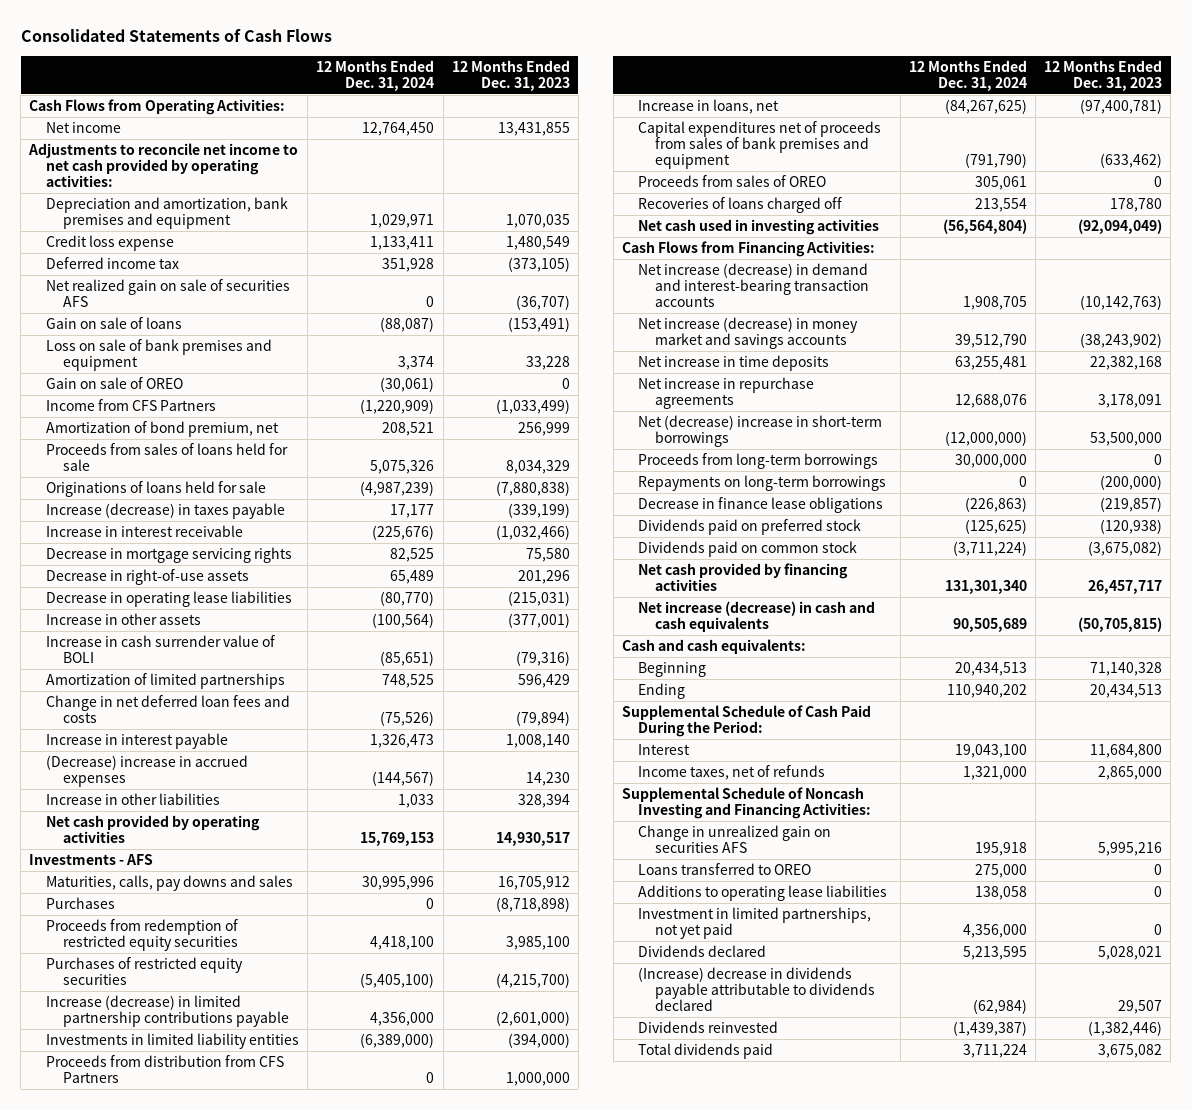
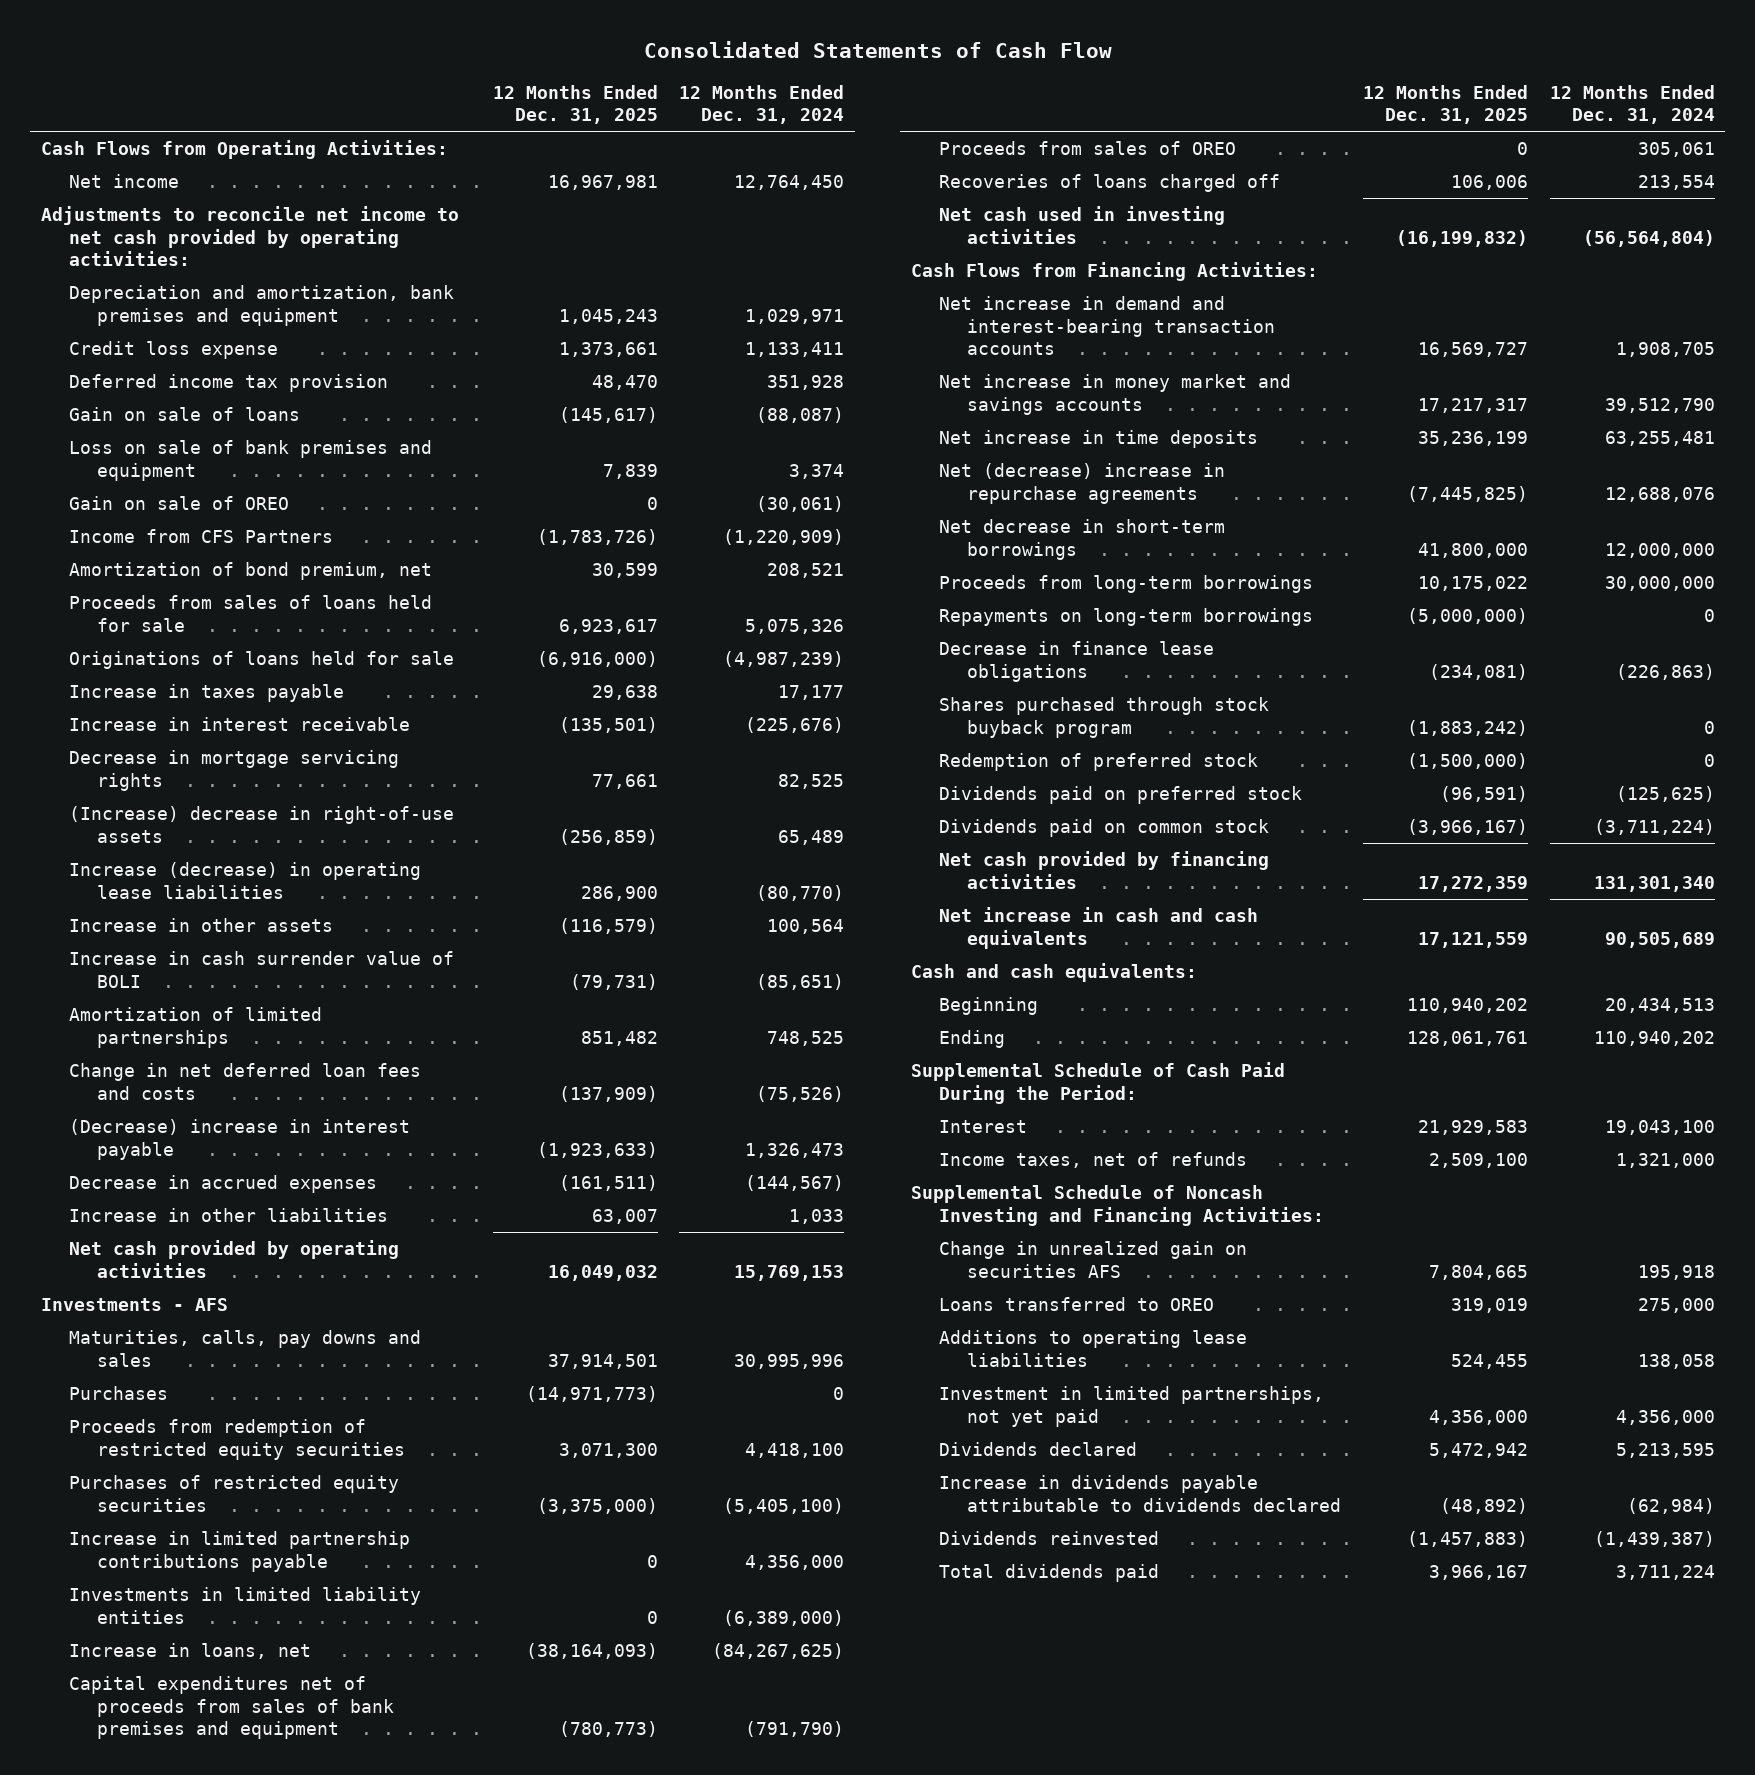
- Consolidated Statements of Cash Flows
+ Consolidated Statements of Cash Flow
- | 12 Months Ended Dec. 31, 2024 | 12 Months Ended Dec. 31, 2023
+ | 12 Months Ended Dec. 31, 2025 | 12 Months Ended Dec. 31, 2024
- Deferred income tax | 351,928 | (373,105)
- Net realized gain on sale of securities AFS | 0 | (36,707)
+ Deferred income tax provision | 48,470 | 351,928
- Increase (decrease) in taxes payable | 17,177 | (339,199)
+ Increase in taxes payable | 29,638 | 17,177
- Decrease in right-of-use assets | 65,489 | 201,296
- Decrease in operating lease liabilities | (80,770) | (215,031)
- Increase in other assets | (100,564) | (377,001)
+ (Increase) decrease in right-of-use assets | (256,859) | 65,489
+ Increase (decrease) in operating lease liabilities | 286,900 | (80,770)
+ Increase in other assets | (116,579) | 100,564
- Increase in interest payable | 1,326,473 | 1,008,140
- (Decrease) increase in accrued expenses | (144,567) | 14,230
+ (Decrease) increase in interest payable | (1,923,633) | 1,326,473
+ Decrease in accrued expenses | (161,511) | (144,567)
- Increase (decrease) in limited partnership contributions payable | 4,356,000 | (2,601,000)
+ Increase in limited partnership contributions payable | 0 | 4,356,000
- Proceeds from distribution from CFS Partners | 0 | 1,000,000
- Net increase (decrease) in demand and interest-bearing transaction accounts | 1,908,705 | (10,142,763)
- Net increase (decrease) in money market and savings accounts | 39,512,790 | (38,243,902)
+ Net increase in demand and interest-bearing transaction accounts | 16,569,727 | 1,908,705
+ Net increase in money market and savings accounts | 17,217,317 | 39,512,790
- Net increase in repurchase agreements | 12,688,076 | 3,178,091
- Net (decrease) increase in short-term borrowings | (12,000,000) | 53,500,000
+ Net (decrease) increase in repurchase agreements | (7,445,825) | 12,688,076
+ Net decrease in short-term borrowings | 41,800,000 | 12,000,000
+ Shares purchased through stock buyback program | (1,883,242) | 0
+ Redemption of preferred stock | (1,500,000) | 0
- Net increase (decrease) in cash and cash equivalents | 90,505,689 | (50,705,815)
+ Net increase in cash and cash equivalents | 17,121,559 | 90,505,689
- (Increase) decrease in dividends payable attributable to dividends declared | (62,984) | 29,507
+ Increase in dividends payable attributable to dividends declared | (48,892) | (62,984)

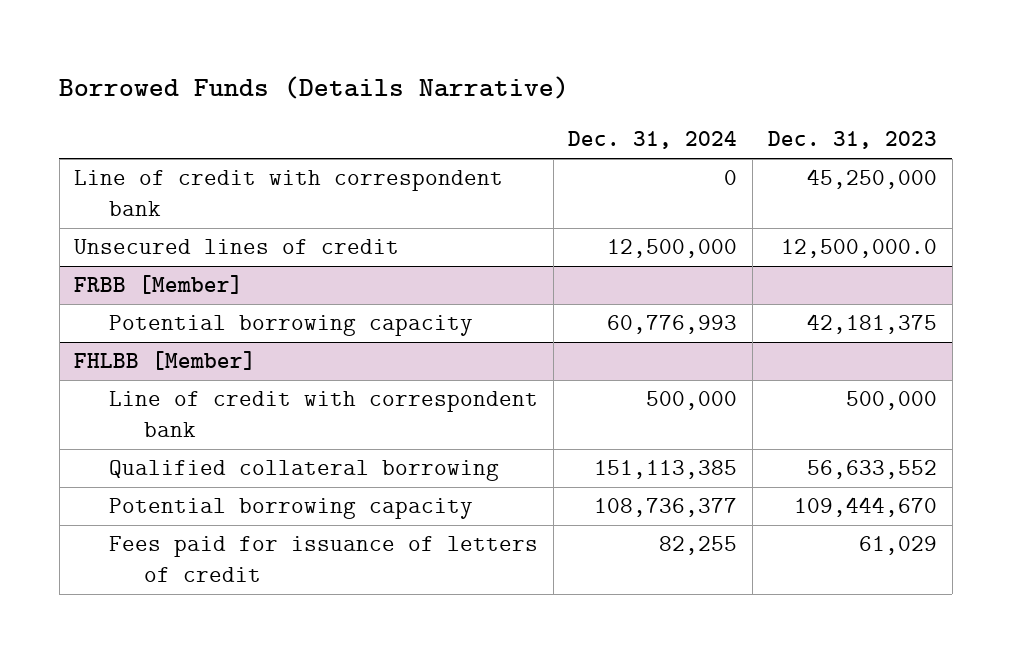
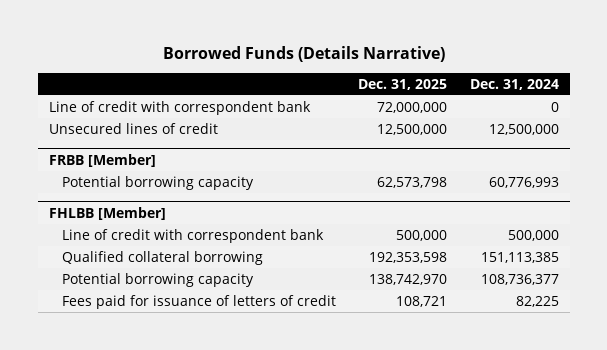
- | Dec. 31, 2024 | Dec. 31, 2023
+ | Dec. 31, 2025 | Dec. 31, 2024
@ FHLBB [Member]
- Fees paid for issuance of letters of credit | 82,255 | 61,029
+ Fees paid for issuance of letters of credit | 108,721 | 82,225

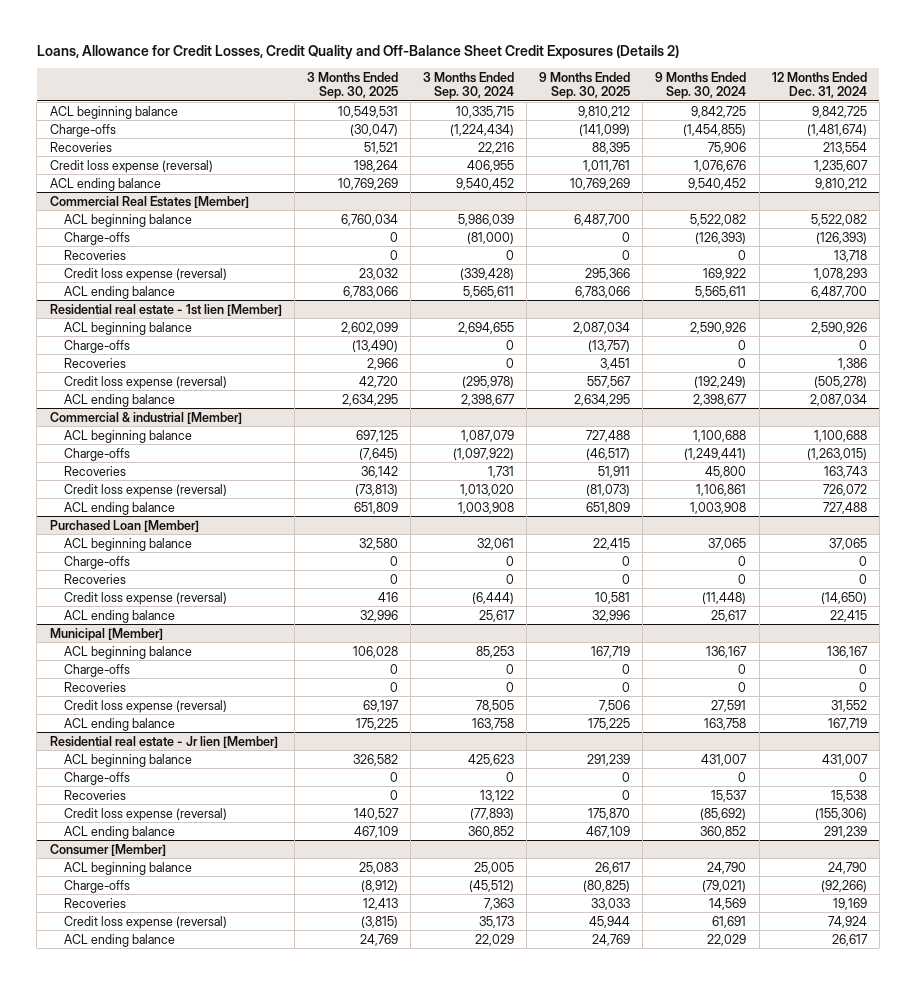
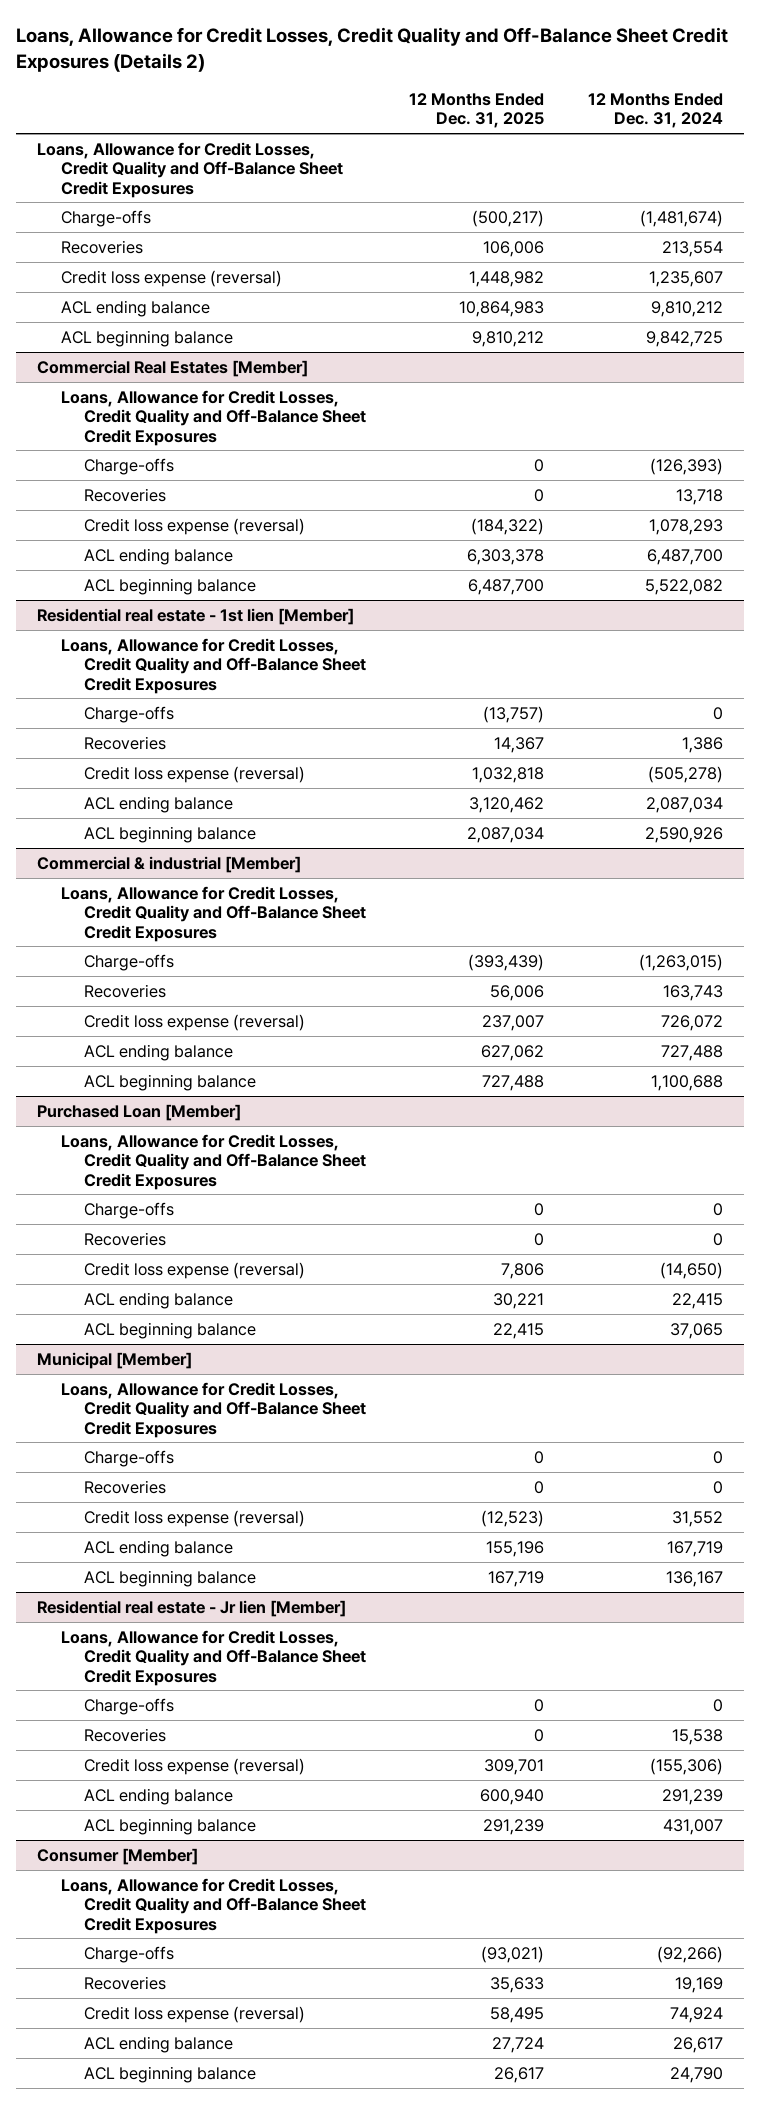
- | 3 Months Ended Sep. 30, 2025 | 3 Months Ended Sep. 30, 2024 | 9 Months Ended Sep. 30, 2025 | 9 Months Ended Sep. 30, 2024 | 12 Months Ended Dec. 31, 2024
+ | 12 Months Ended Dec. 31, 2025 | 12 Months Ended Dec. 31, 2024
+ Loans, Allowance for Credit Losses, Credit Quality and Off-Balance Sheet Credit Exposures
moved down: ACL beginning balance | 9,810,212 | 9,842,725
@ Commercial Real Estates [Member]
+ Loans, Allowance for Credit Losses, Credit Quality and Off-Balance Sheet Credit Exposures
moved down: ACL beginning balance | 6,487,700 | 5,522,082
@ Residential real estate - 1st lien [Member]
+ Loans, Allowance for Credit Losses, Credit Quality and Off-Balance Sheet Credit Exposures
moved down: ACL beginning balance | 2,087,034 | 2,590,926
@ Commercial & industrial [Member]
+ Loans, Allowance for Credit Losses, Credit Quality and Off-Balance Sheet Credit Exposures
moved down: ACL beginning balance | 727,488 | 1,100,688
@ Purchased Loan [Member]
+ Loans, Allowance for Credit Losses, Credit Quality and Off-Balance Sheet Credit Exposures
moved down: ACL beginning balance | 22,415 | 37,065
@ Municipal [Member]
+ Loans, Allowance for Credit Losses, Credit Quality and Off-Balance Sheet Credit Exposures
moved down: ACL beginning balance | 167,719 | 136,167
@ Residential real estate - Jr lien [Member]
+ Loans, Allowance for Credit Losses, Credit Quality and Off-Balance Sheet Credit Exposures
moved down: ACL beginning balance | 291,239 | 431,007
@ Consumer [Member]
+ Loans, Allowance for Credit Losses, Credit Quality and Off-Balance Sheet Credit Exposures
moved down: ACL beginning balance | 26,617 | 24,790

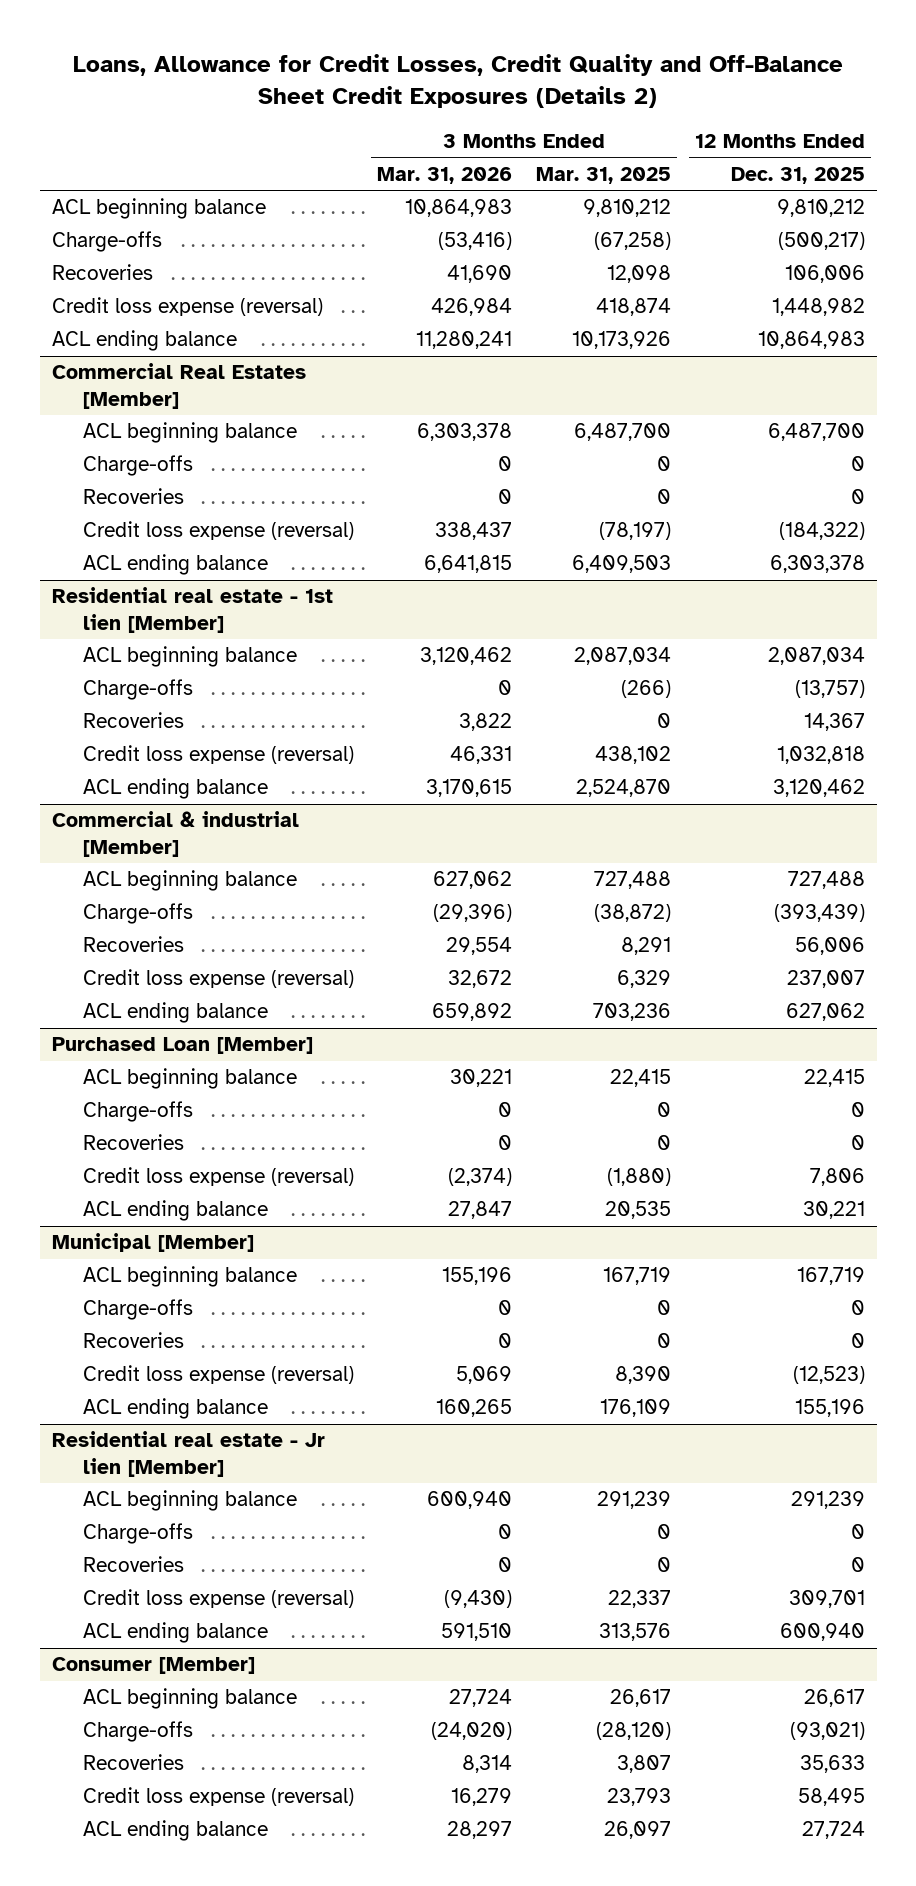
- | 12 Months Ended Dec. 31, 2025 | 12 Months Ended Dec. 31, 2024
+ | 3 Months Ended Mar. 31, 2026 | 3 Months Ended Mar. 31, 2025 | 12 Months Ended Dec. 31, 2025
- Loans, Allowance for Credit Losses, Credit Quality and Off-Balance Sheet Credit Exposures
moved up: ACL beginning balance | 10,864,983 | 9,810,212 | 9,810,212
@ Commercial Real Estates [Member]
- Loans, Allowance for Credit Losses, Credit Quality and Off-Balance Sheet Credit Exposures
moved up: ACL beginning balance | 6,303,378 | 6,487,700 | 6,487,700
@ Residential real estate - 1st lien [Member]
- Loans, Allowance for Credit Losses, Credit Quality and Off-Balance Sheet Credit Exposures
moved up: ACL beginning balance | 3,120,462 | 2,087,034 | 2,087,034
@ Commercial & industrial [Member]
- Loans, Allowance for Credit Losses, Credit Quality and Off-Balance Sheet Credit Exposures
moved up: ACL beginning balance | 627,062 | 727,488 | 727,488
@ Purchased Loan [Member]
- Loans, Allowance for Credit Losses, Credit Quality and Off-Balance Sheet Credit Exposures
moved up: ACL beginning balance | 30,221 | 22,415 | 22,415
@ Municipal [Member]
- Loans, Allowance for Credit Losses, Credit Quality and Off-Balance Sheet Credit Exposures
moved up: ACL beginning balance | 155,196 | 167,719 | 167,719
@ Residential real estate - Jr lien [Member]
- Loans, Allowance for Credit Losses, Credit Quality and Off-Balance Sheet Credit Exposures
moved up: ACL beginning balance | 600,940 | 291,239 | 291,239
@ Consumer [Member]
- Loans, Allowance for Credit Losses, Credit Quality and Off-Balance Sheet Credit Exposures
moved up: ACL beginning balance | 27,724 | 26,617 | 26,617

